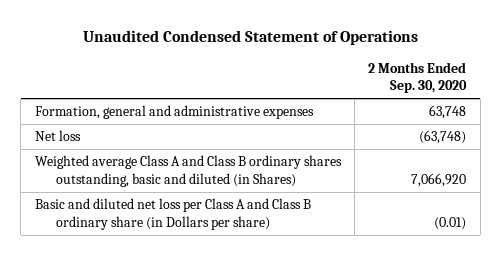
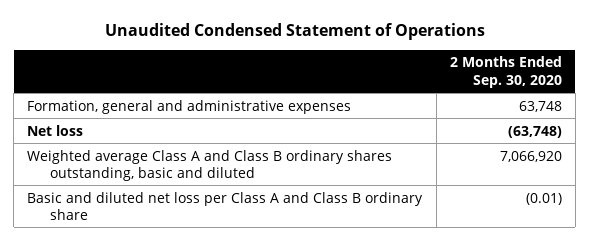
- Weighted average Class A and Class B ordinary shares outstanding, basic and diluted (in Shares) | 7,066,920
- Basic and diluted net loss per Class A and Class B ordinary share (in Dollars per share) | (0.01)
+ Weighted average Class A and Class B ordinary shares outstanding, basic and diluted | 7,066,920
+ Basic and diluted net loss per Class A and Class B ordinary share | (0.01)

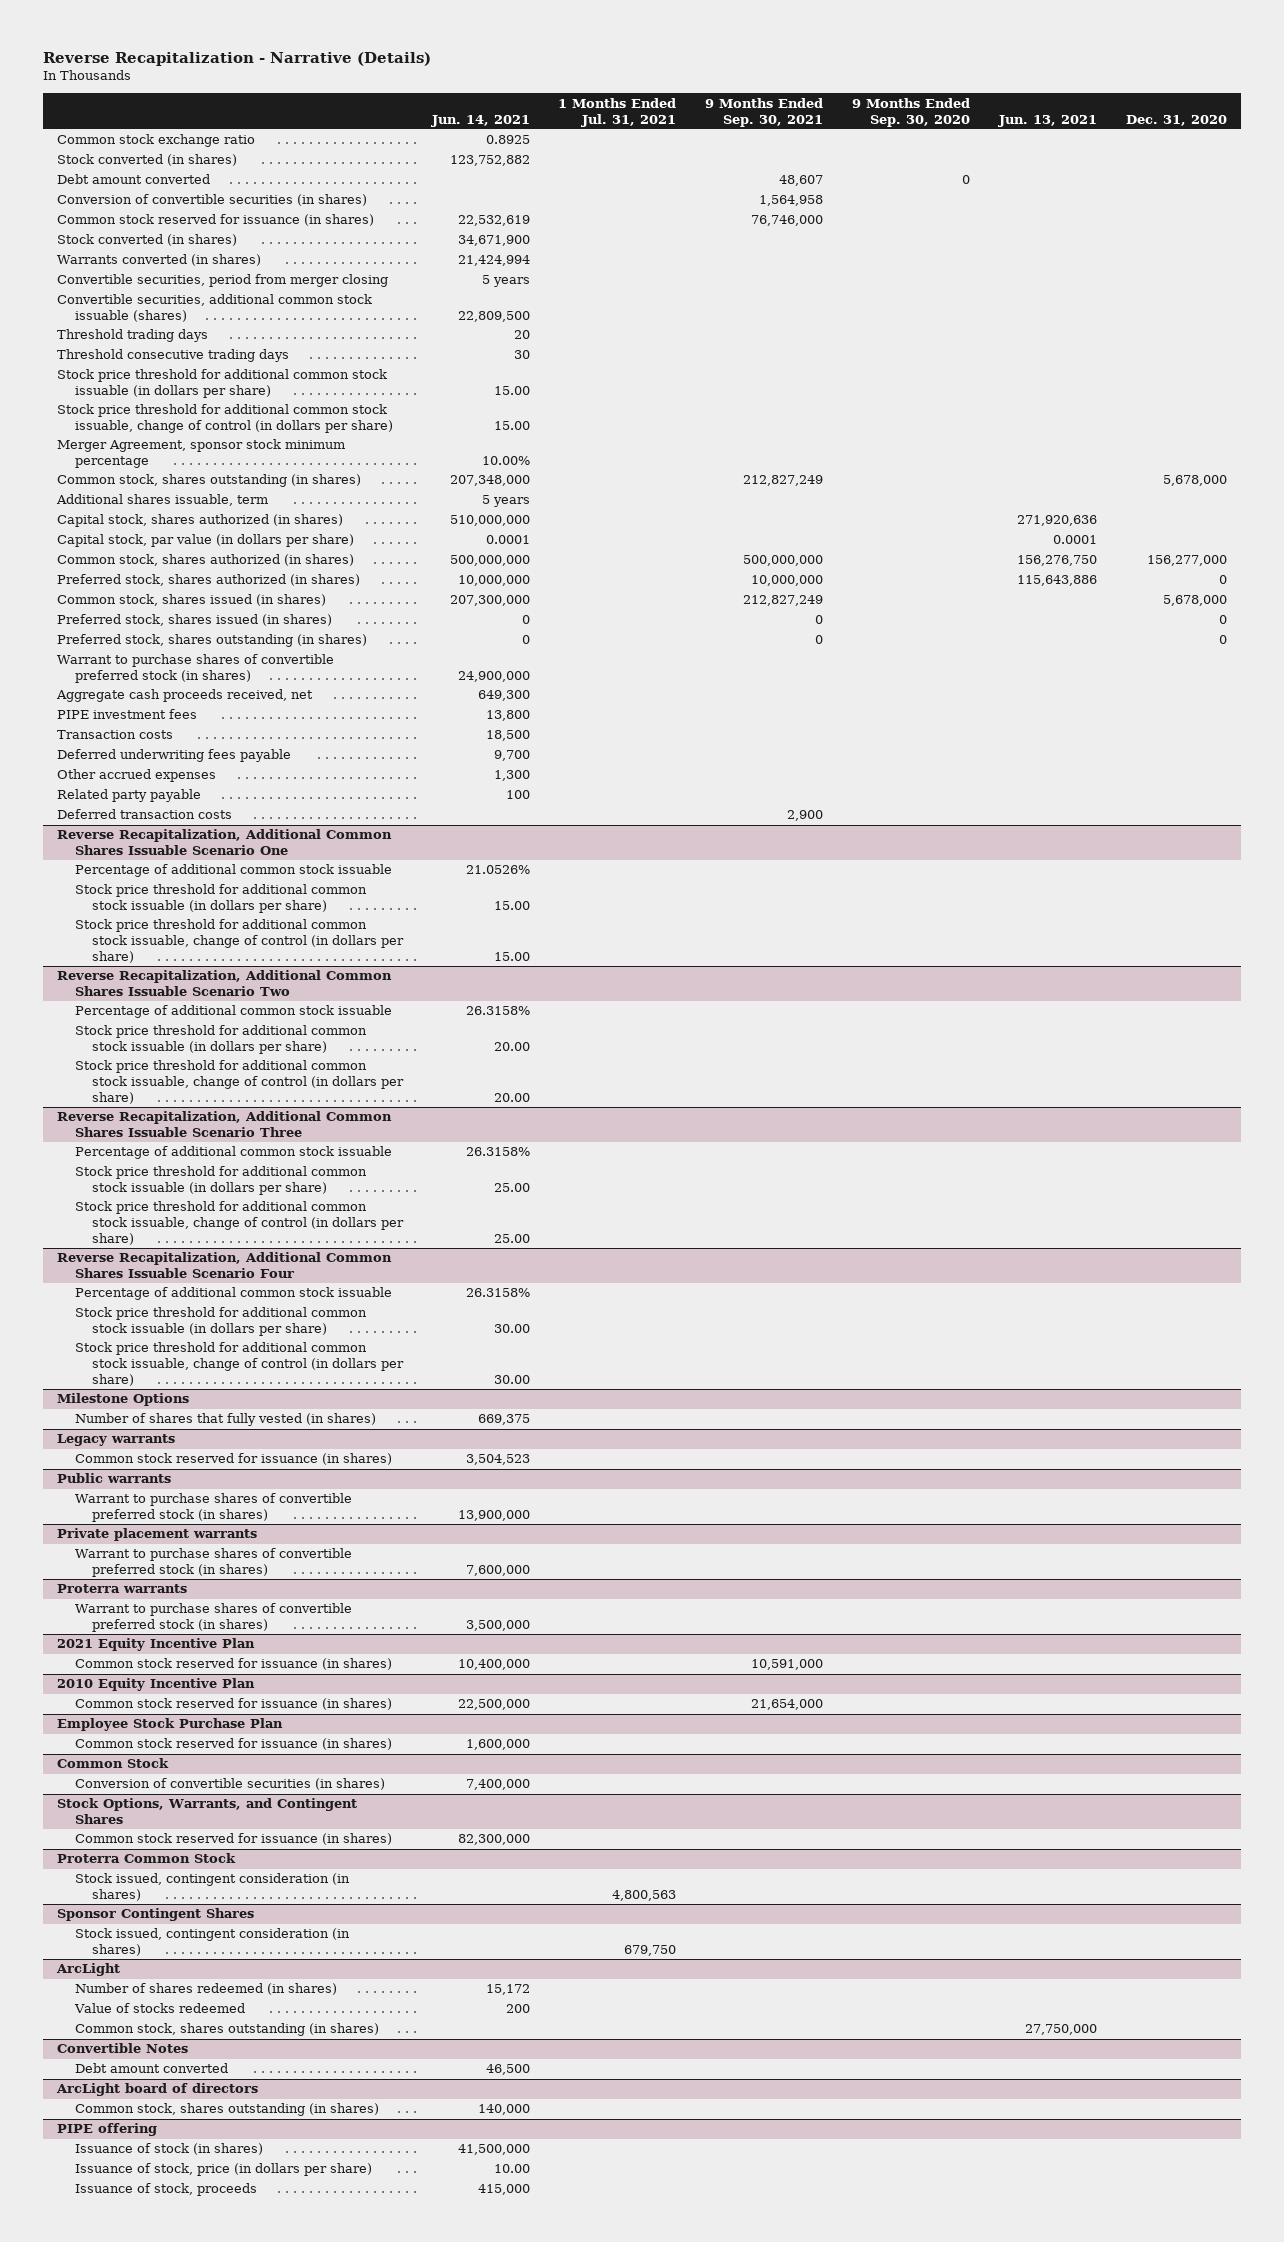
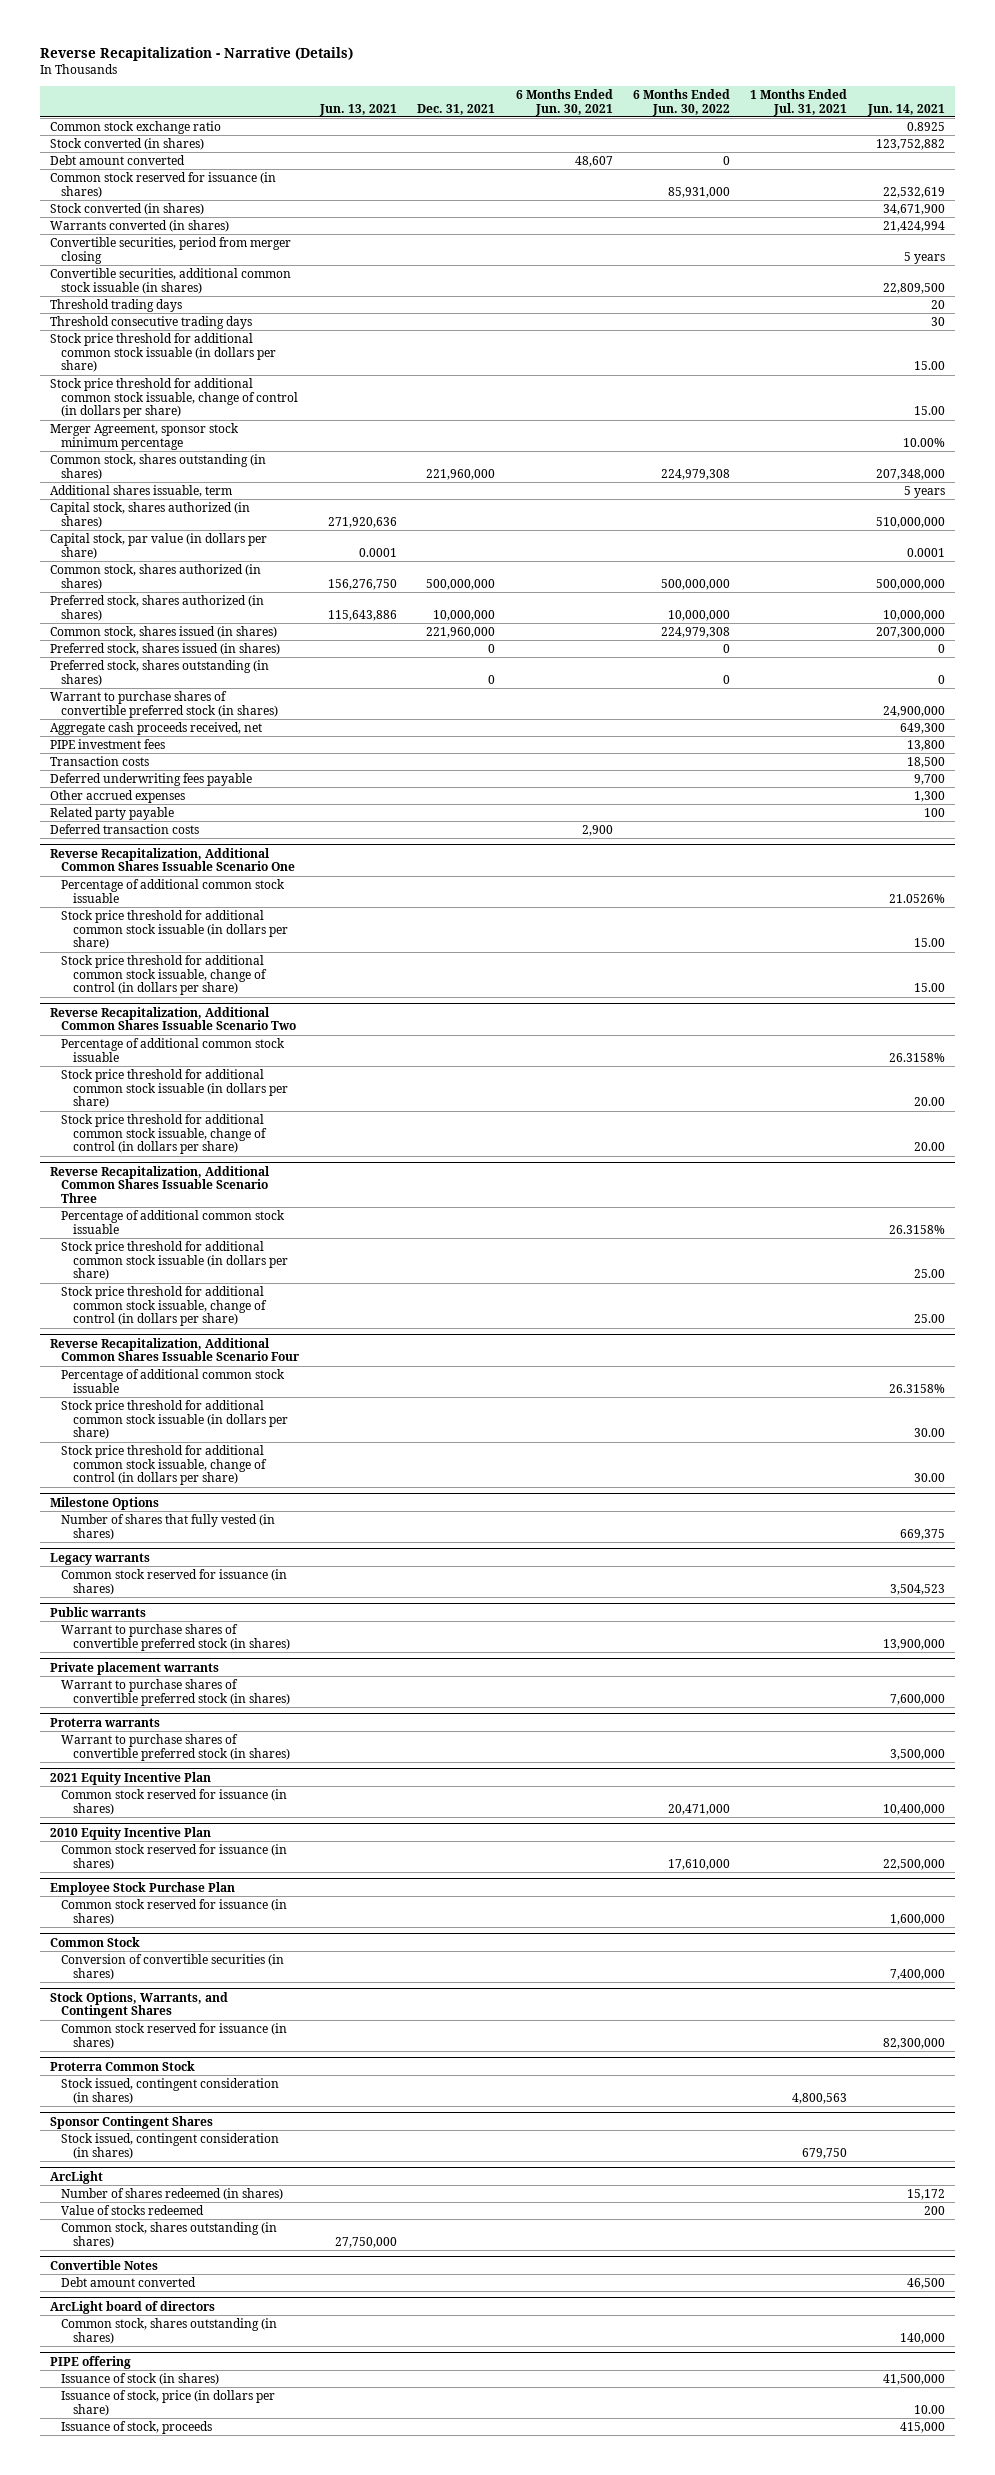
- | Jun. 14, 2021 | 1 Months Ended Jul. 31, 2021 | 9 Months Ended Sep. 30, 2021 | 9 Months Ended Sep. 30, 2020 | Jun. 13, 2021 | Dec. 31, 2020
+ | Jun. 13, 2021 | Dec. 31, 2021 | 6 Months Ended Jun. 30, 2021 | 6 Months Ended Jun. 30, 2022 | 1 Months Ended Jul. 31, 2021 | Jun. 14, 2021
- Conversion of convertible securities (in shares) | | | 1,564,958 | | |
- Convertible securities, additional common stock issuable (shares) | 22,809,500 | | | | |
+ Convertible securities, additional common stock issuable (in shares) | | | | | | 22,809,500

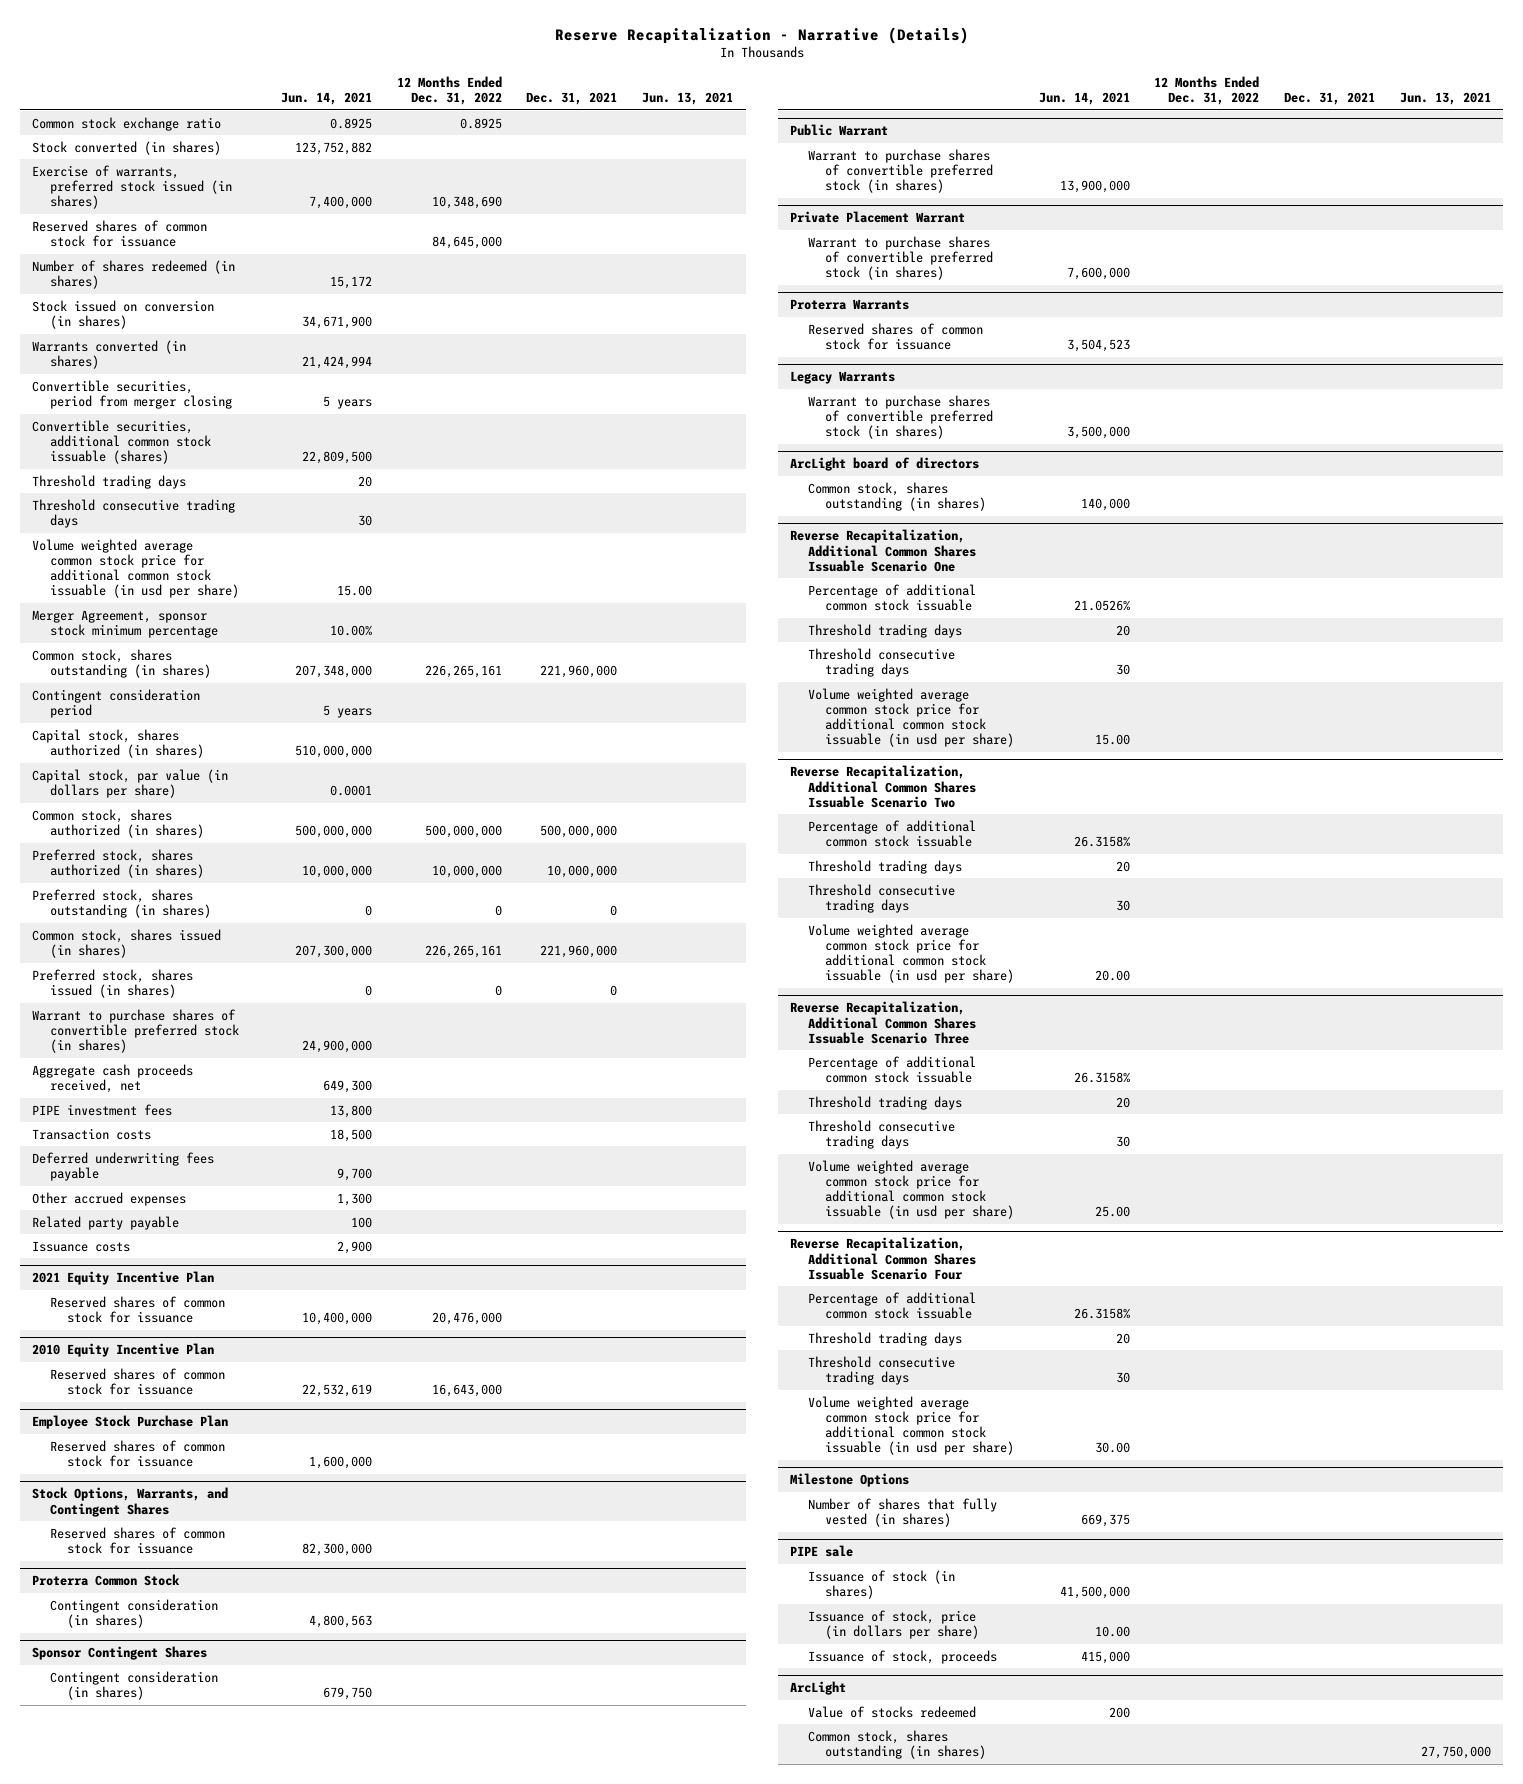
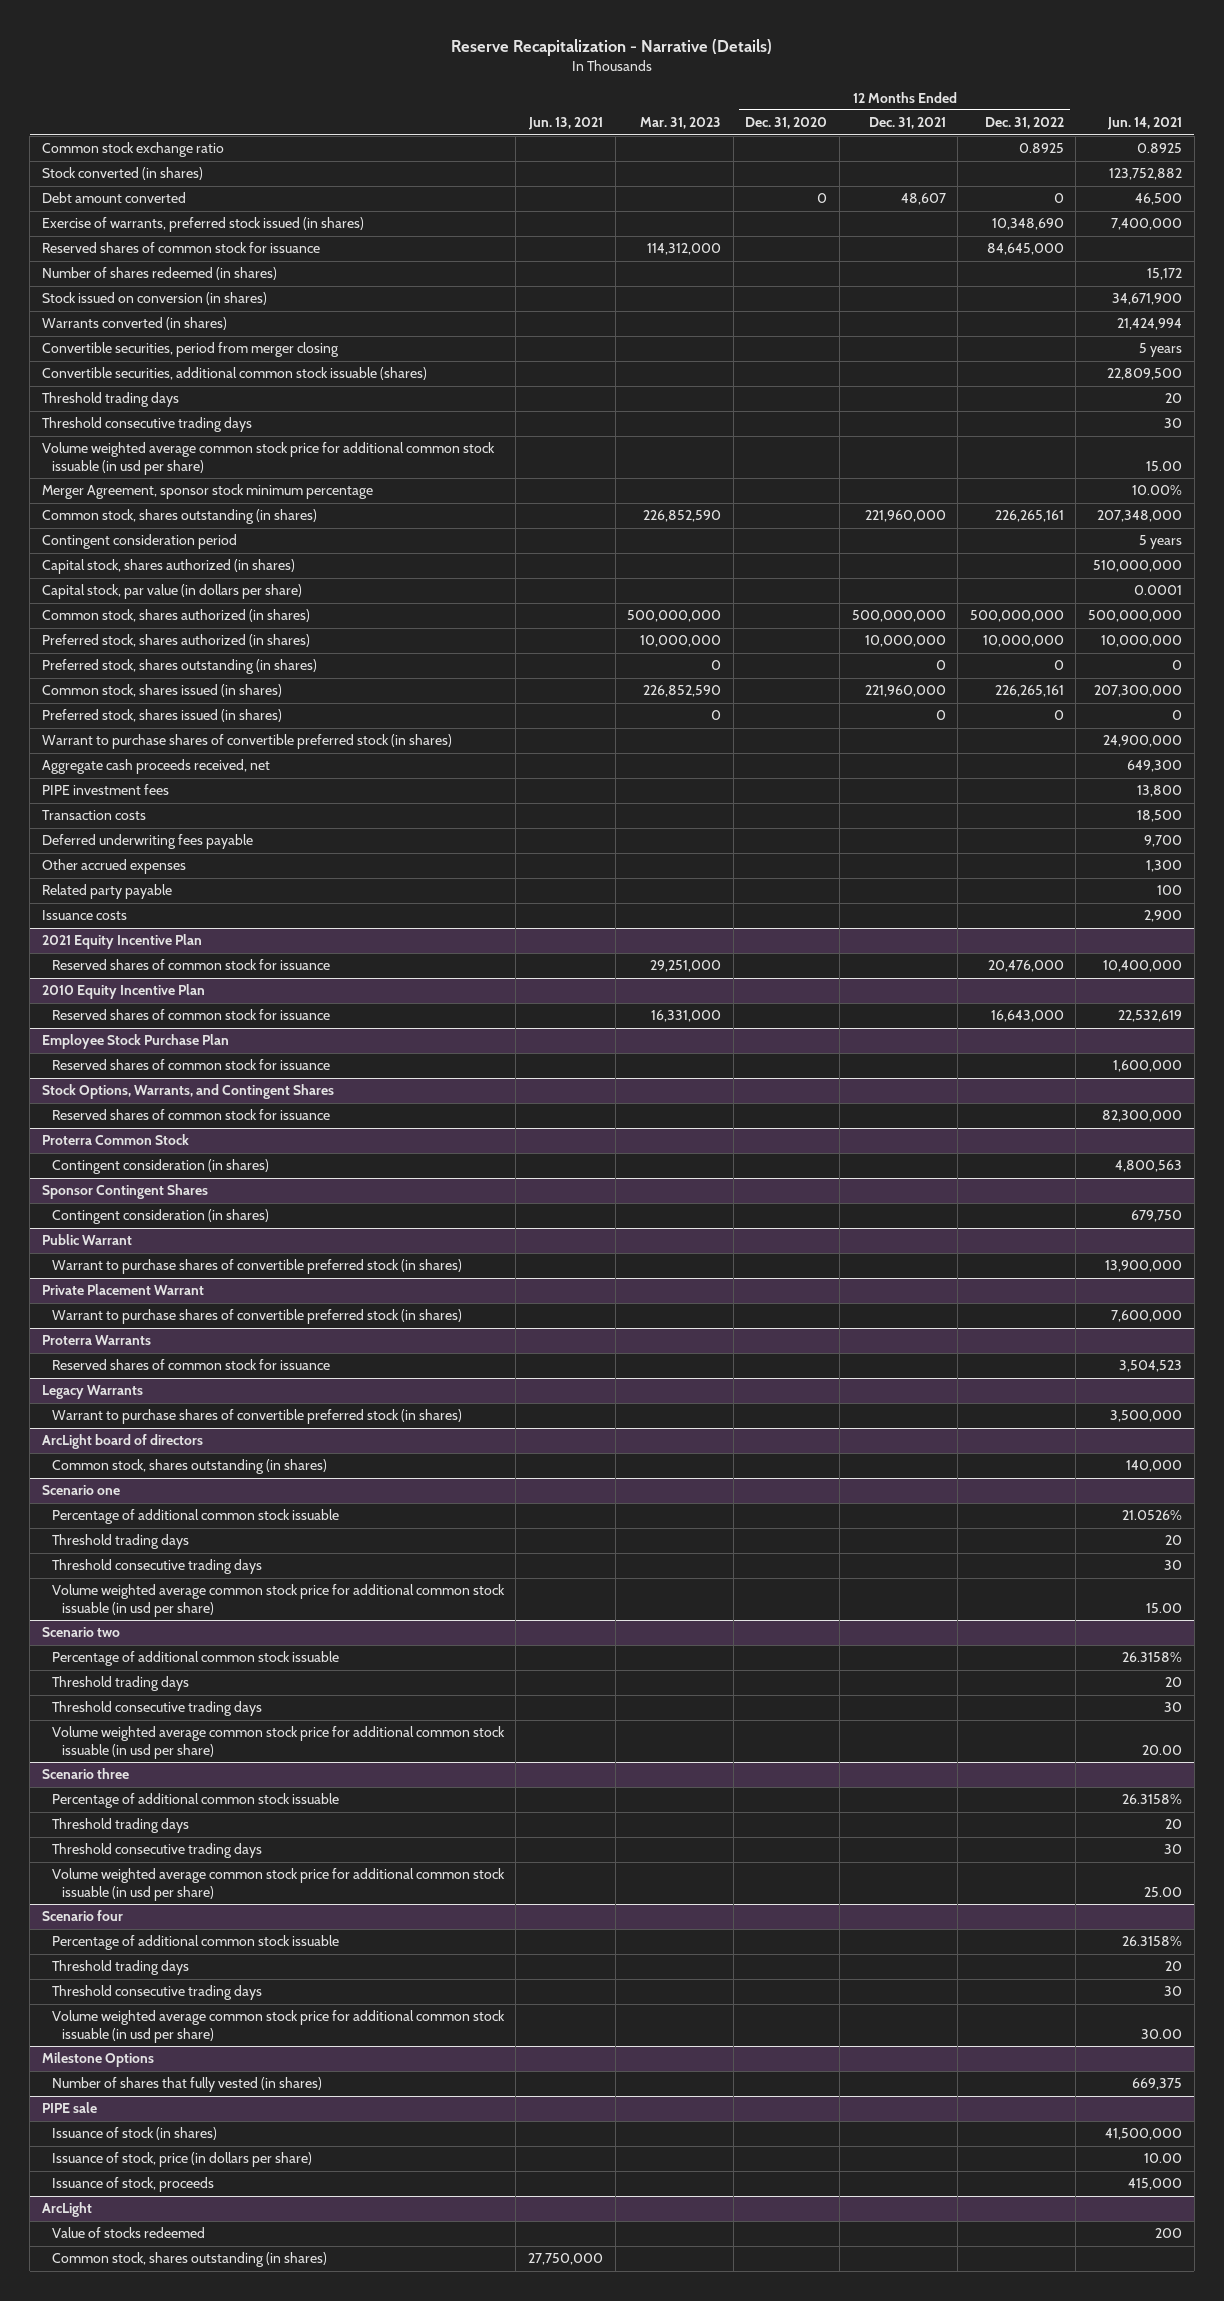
- | Jun. 14, 2021 | 12 Months Ended Dec. 31, 2022 | Dec. 31, 2021 | Jun. 13, 2021
+ | Jun. 13, 2021 | Mar. 31, 2023 | 12 Months Ended Dec. 31, 2020 | 12 Months Ended Dec. 31, 2021 | 12 Months Ended Dec. 31, 2022 | Jun. 14, 2021
+ Debt amount converted | | | 0 | 48,607 | 0 | 46,500
- Reverse Recapitalization, Additional Common Shares Issuable Scenario One
+ Scenario one
- Reverse Recapitalization, Additional Common Shares Issuable Scenario Two
+ Scenario two
- Reverse Recapitalization, Additional Common Shares Issuable Scenario Three
+ Scenario three
- Reverse Recapitalization, Additional Common Shares Issuable Scenario Four
+ Scenario four

